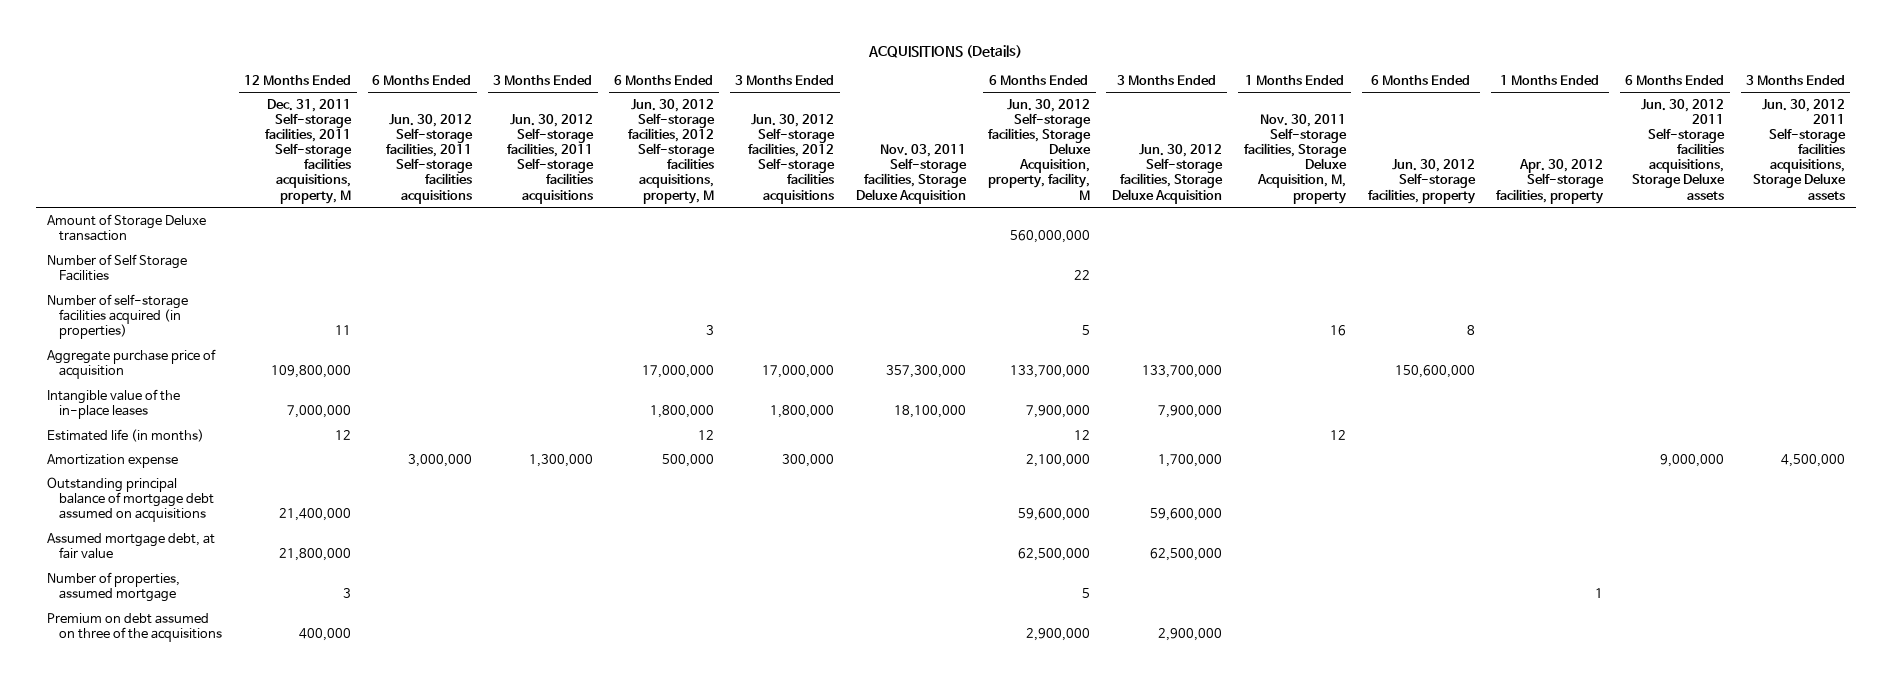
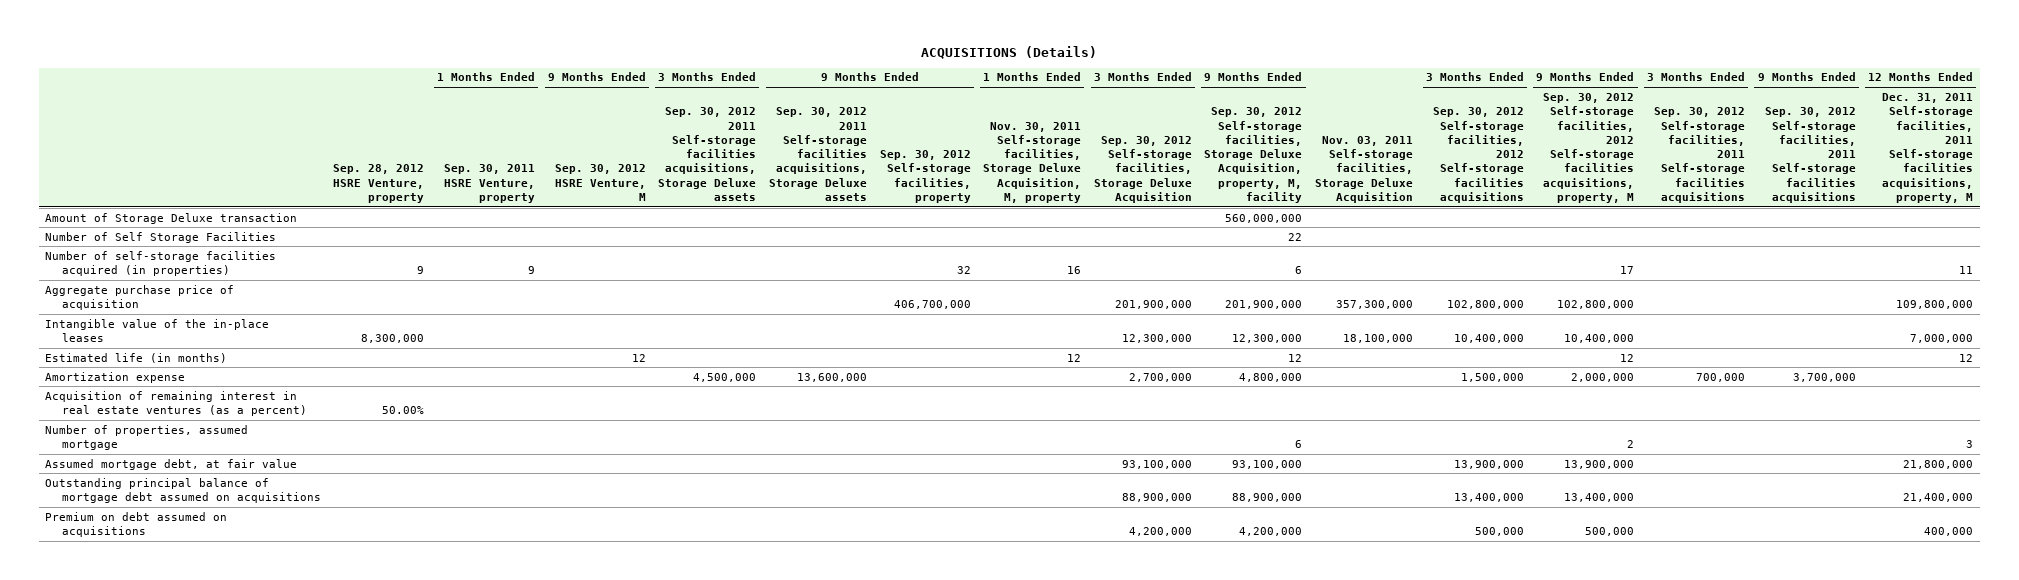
- | 12 Months Ended Dec. 31, 2011 Self-storage facilities, 2011 Self-storage facilities acquisitions, property, M | 6 Months Ended Jun. 30, 2012 Self-storage facilities, 2011 Self-storage facilities acquisitions | 3 Months Ended Jun. 30, 2012 Self-storage facilities, 2011 Self-storage facilities acquisitions | 6 Months Ended Jun. 30, 2012 Self-storage facilities, 2012 Self-storage facilities acquisitions, property, M | 3 Months Ended Jun. 30, 2012 Self-storage facilities, 2012 Self-storage facilities acquisitions | Nov. 03, 2011 Self-storage facilities, Storage Deluxe Acquisition | 6 Months Ended Jun. 30, 2012 Self-storage facilities, Storage Deluxe Acquisition, property, facility, M | 3 Months Ended Jun. 30, 2012 Self-storage facilities, Storage Deluxe Acquisition | 1 Months Ended Nov. 30, 2011 Self-storage facilities, Storage Deluxe Acquisition, M, property | 6 Months Ended Jun. 30, 2012 Self-storage facilities, property | 1 Months Ended Apr. 30, 2012 Self-storage facilities, property | 6 Months Ended Jun. 30, 2012 2011 Self-storage facilities acquisitions, Storage Deluxe assets | 3 Months Ended Jun. 30, 2012 2011 Self-storage facilities acquisitions, Storage Deluxe assets
+ | Sep. 28, 2012 HSRE Venture, property | 1 Months Ended Sep. 30, 2011 HSRE Venture, property | 9 Months Ended Sep. 30, 2012 HSRE Venture, M | 3 Months Ended Sep. 30, 2012 2011 Self-storage facilities acquisitions, Storage Deluxe assets | 9 Months Ended Sep. 30, 2012 2011 Self-storage facilities acquisitions, Storage Deluxe assets | 9 Months Ended Sep. 30, 2012 Self-storage facilities, property | 1 Months Ended Nov. 30, 2011 Self-storage facilities, Storage Deluxe Acquisition, M, property | 3 Months Ended Sep. 30, 2012 Self-storage facilities, Storage Deluxe Acquisition | 9 Months Ended Sep. 30, 2012 Self-storage facilities, Storage Deluxe Acquisition, property, M, facility | Nov. 03, 2011 Self-storage facilities, Storage Deluxe Acquisition | 3 Months Ended Sep. 30, 2012 Self-storage facilities, 2012 Self-storage facilities acquisitions | 9 Months Ended Sep. 30, 2012 Self-storage facilities, 2012 Self-storage facilities acquisitions, property, M | 3 Months Ended Sep. 30, 2012 Self-storage facilities, 2011 Self-storage facilities acquisitions | 9 Months Ended Sep. 30, 2012 Self-storage facilities, 2011 Self-storage facilities acquisitions | 12 Months Ended Dec. 31, 2011 Self-storage facilities, 2011 Self-storage facilities acquisitions, property, M
+ Acquisition of remaining interest in real estate ventures (as a percent) | 50.00% | | | | | | | | | | | | | |
- Premium on debt assumed on three of the acquisitions | 400,000 | | | | | | 2,900,000 | 2,900,000 | | | | |
moved down: Assumed mortgage debt, at fair value | | | | | | | | 93,100,000 | 93,100,000 | | 13,900,000 | 13,900,000 | | | 21,800,000
moved down: Outstanding principal balance of mortgage debt assumed on acquisitions | | | | | | | | 88,900,000 | 88,900,000 | | 13,400,000 | 13,400,000 | | | 21,400,000
+ Premium on debt assumed on acquisitions | | | | | | | | 4,200,000 | 4,200,000 | | 500,000 | 500,000 | | | 400,000

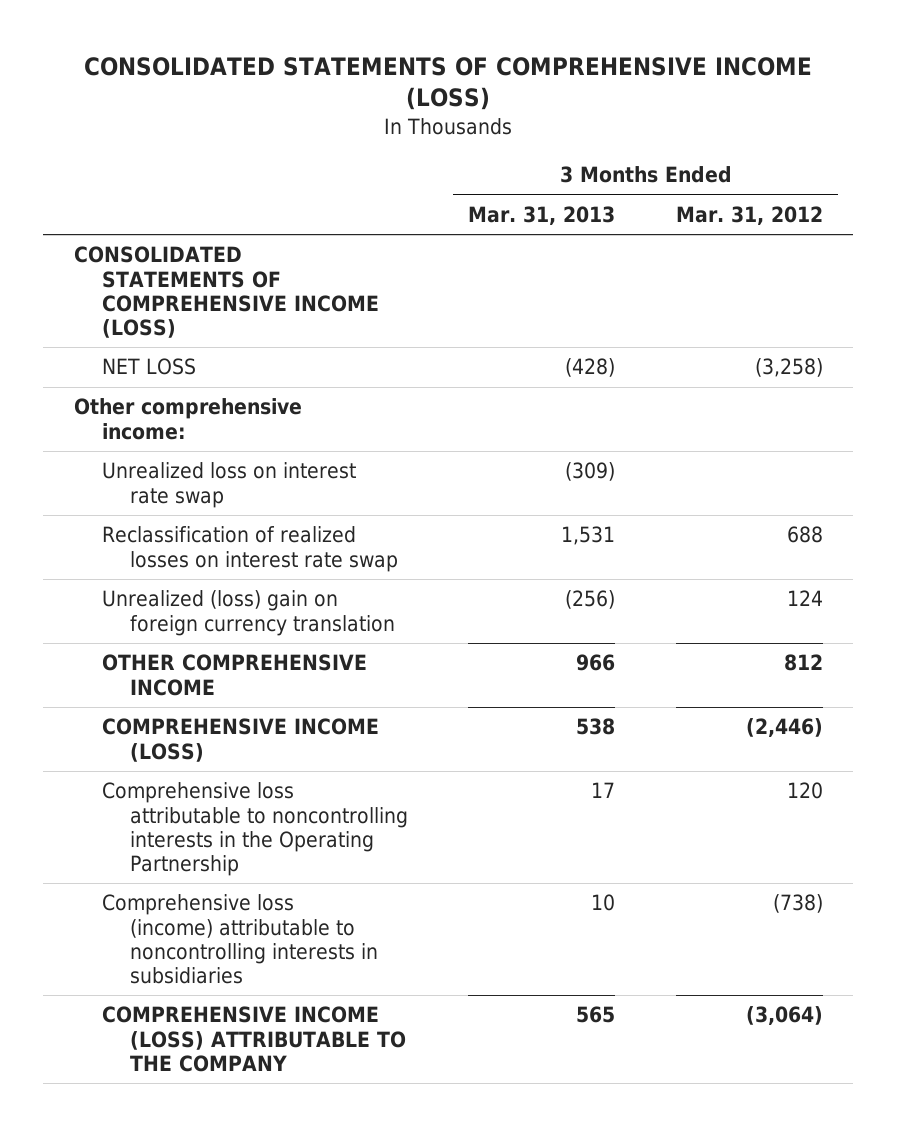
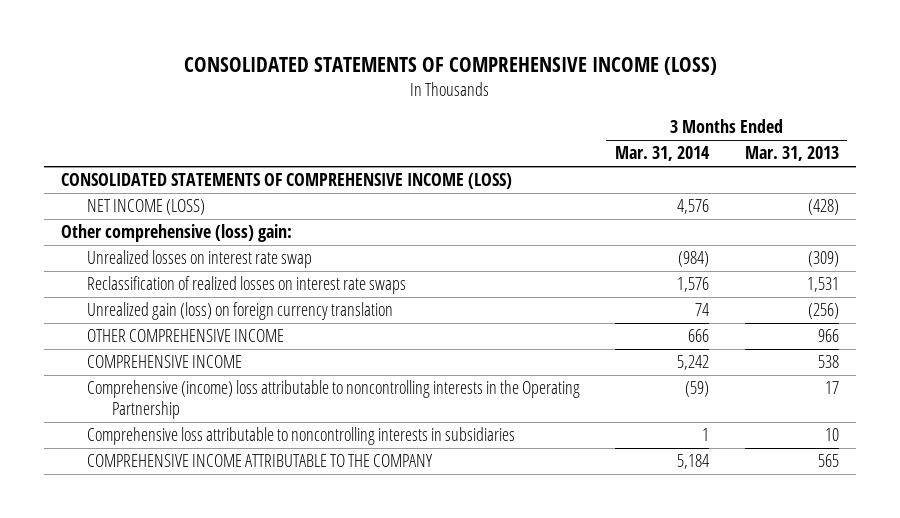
- | 3 Months Ended Mar. 31, 2013 | 3 Months Ended Mar. 31, 2012
+ | 3 Months Ended Mar. 31, 2014 | 3 Months Ended Mar. 31, 2013
- NET LOSS | (428) | (3,258)
- Other comprehensive income:
- Unrealized loss on interest rate swap | (309) |
- Reclassification of realized losses on interest rate swap | 1,531 | 688
- Unrealized (loss) gain on foreign currency translation | (256) | 124
+ NET INCOME (LOSS) | 4,576 | (428)
+ Other comprehensive (loss) gain:
+ Unrealized losses on interest rate swap | (984) | (309)
+ Reclassification of realized losses on interest rate swaps | 1,576 | 1,531
+ Unrealized gain (loss) on foreign currency translation | 74 | (256)
- COMPREHENSIVE INCOME (LOSS) | 538 | (2,446)
- Comprehensive loss attributable to noncontrolling interests in the Operating Partnership | 17 | 120
- Comprehensive loss (income) attributable to noncontrolling interests in subsidiaries | 10 | (738)
- COMPREHENSIVE INCOME (LOSS) ATTRIBUTABLE TO THE COMPANY | 565 | (3,064)
+ COMPREHENSIVE INCOME | 5,242 | 538
+ Comprehensive (income) loss attributable to noncontrolling interests in the Operating Partnership | (59) | 17
+ Comprehensive loss attributable to noncontrolling interests in subsidiaries | 1 | 10
+ COMPREHENSIVE INCOME ATTRIBUTABLE TO THE COMPANY | 5,184 | 565

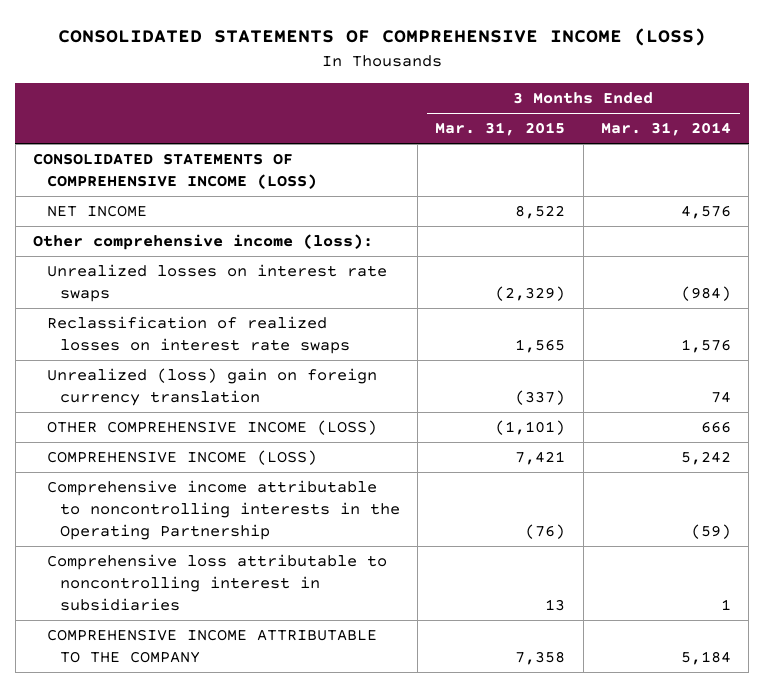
- | 3 Months Ended Mar. 31, 2014 | 3 Months Ended Mar. 31, 2013
+ | 3 Months Ended Mar. 31, 2015 | 3 Months Ended Mar. 31, 2014
- NET INCOME (LOSS) | 4,576 | (428)
- Other comprehensive (loss) gain:
- Unrealized losses on interest rate swap | (984) | (309)
+ NET INCOME | 8,522 | 4,576
+ Other comprehensive income (loss):
+ Unrealized losses on interest rate swaps | (2,329) | (984)
- Unrealized gain (loss) on foreign currency translation | 74 | (256)
- OTHER COMPREHENSIVE INCOME | 666 | 966
- COMPREHENSIVE INCOME | 5,242 | 538
- Comprehensive (income) loss attributable to noncontrolling interests in the Operating Partnership | (59) | 17
- Comprehensive loss attributable to noncontrolling interests in subsidiaries | 1 | 10
+ Unrealized (loss) gain on foreign currency translation | (337) | 74
+ OTHER COMPREHENSIVE INCOME (LOSS) | (1,101) | 666
+ COMPREHENSIVE INCOME (LOSS) | 7,421 | 5,242
+ Comprehensive income attributable to noncontrolling interests in the Operating Partnership | (76) | (59)
+ Comprehensive loss attributable to noncontrolling interest in subsidiaries | 13 | 1

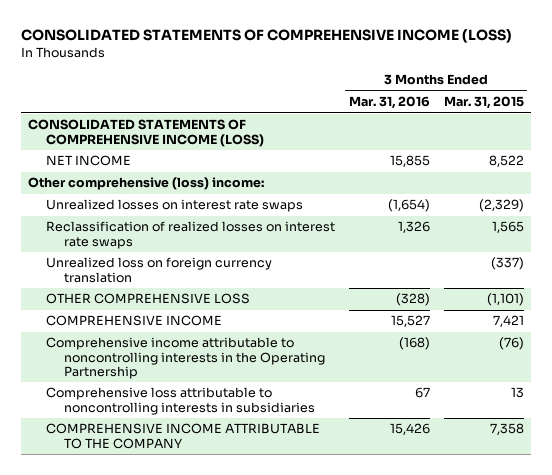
- | 3 Months Ended Mar. 31, 2015 | 3 Months Ended Mar. 31, 2014
+ | 3 Months Ended Mar. 31, 2016 | 3 Months Ended Mar. 31, 2015
- Other comprehensive income (loss):
+ Other comprehensive (loss) income:
- Unrealized (loss) gain on foreign currency translation | (337) | 74
- OTHER COMPREHENSIVE INCOME (LOSS) | (1,101) | 666
- COMPREHENSIVE INCOME (LOSS) | 7,421 | 5,242
+ Unrealized loss on foreign currency translation | | (337)
+ OTHER COMPREHENSIVE LOSS | (328) | (1,101)
+ COMPREHENSIVE INCOME | 15,527 | 7,421
- Comprehensive loss attributable to noncontrolling interest in subsidiaries | 13 | 1
+ Comprehensive loss attributable to noncontrolling interests in subsidiaries | 67 | 13

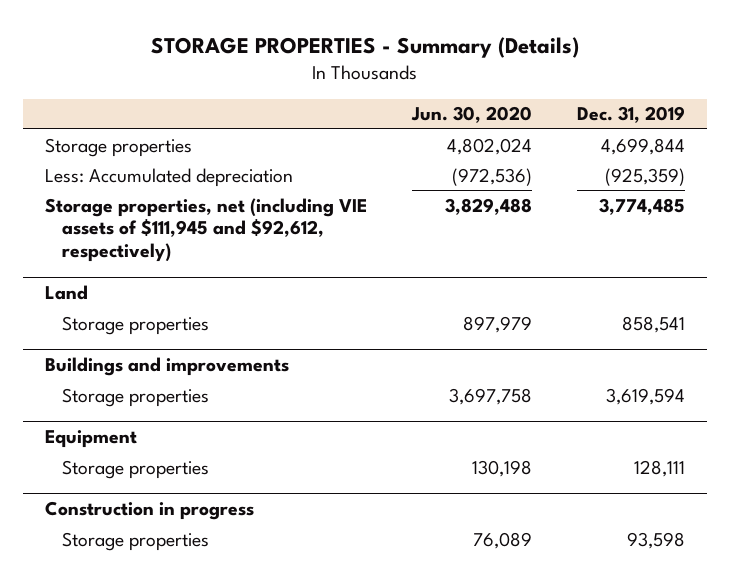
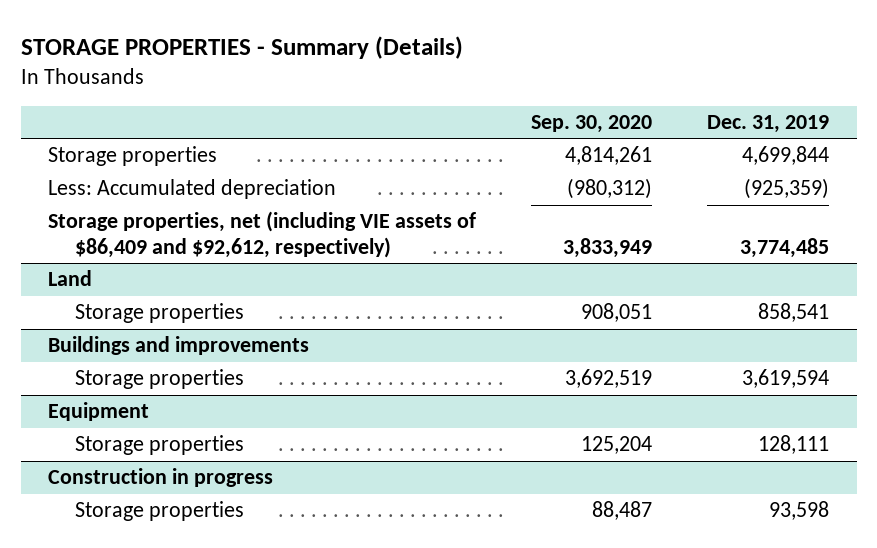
- | Jun. 30, 2020 | Dec. 31, 2019
+ | Sep. 30, 2020 | Dec. 31, 2019
- Storage properties, net (including VIE assets of $111,945 and $92,612, respectively) | 3,829,488 | 3,774,485
+ Storage properties, net (including VIE assets of $86,409 and $92,612, respectively) | 3,833,949 | 3,774,485

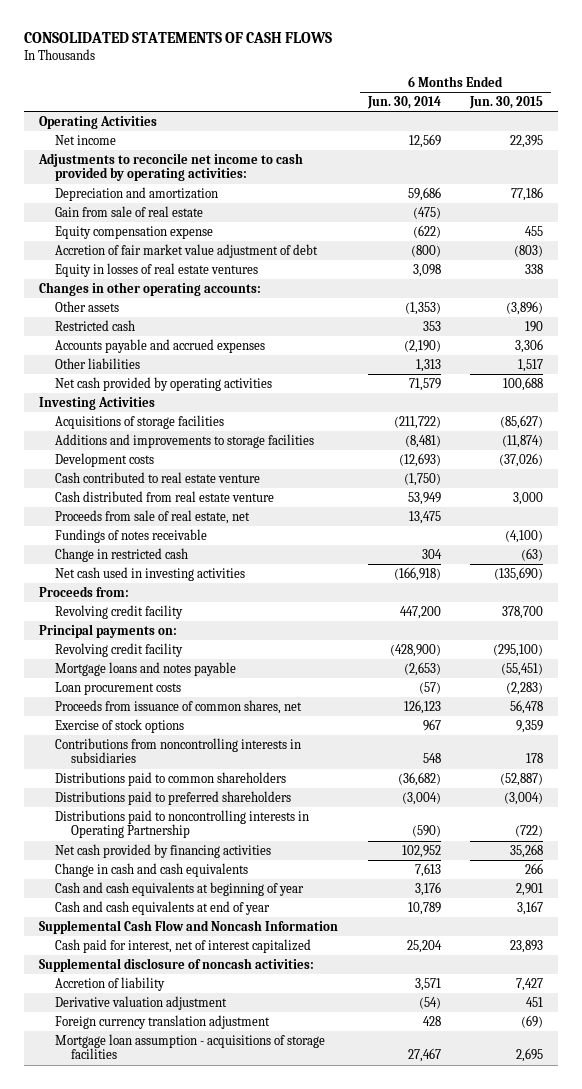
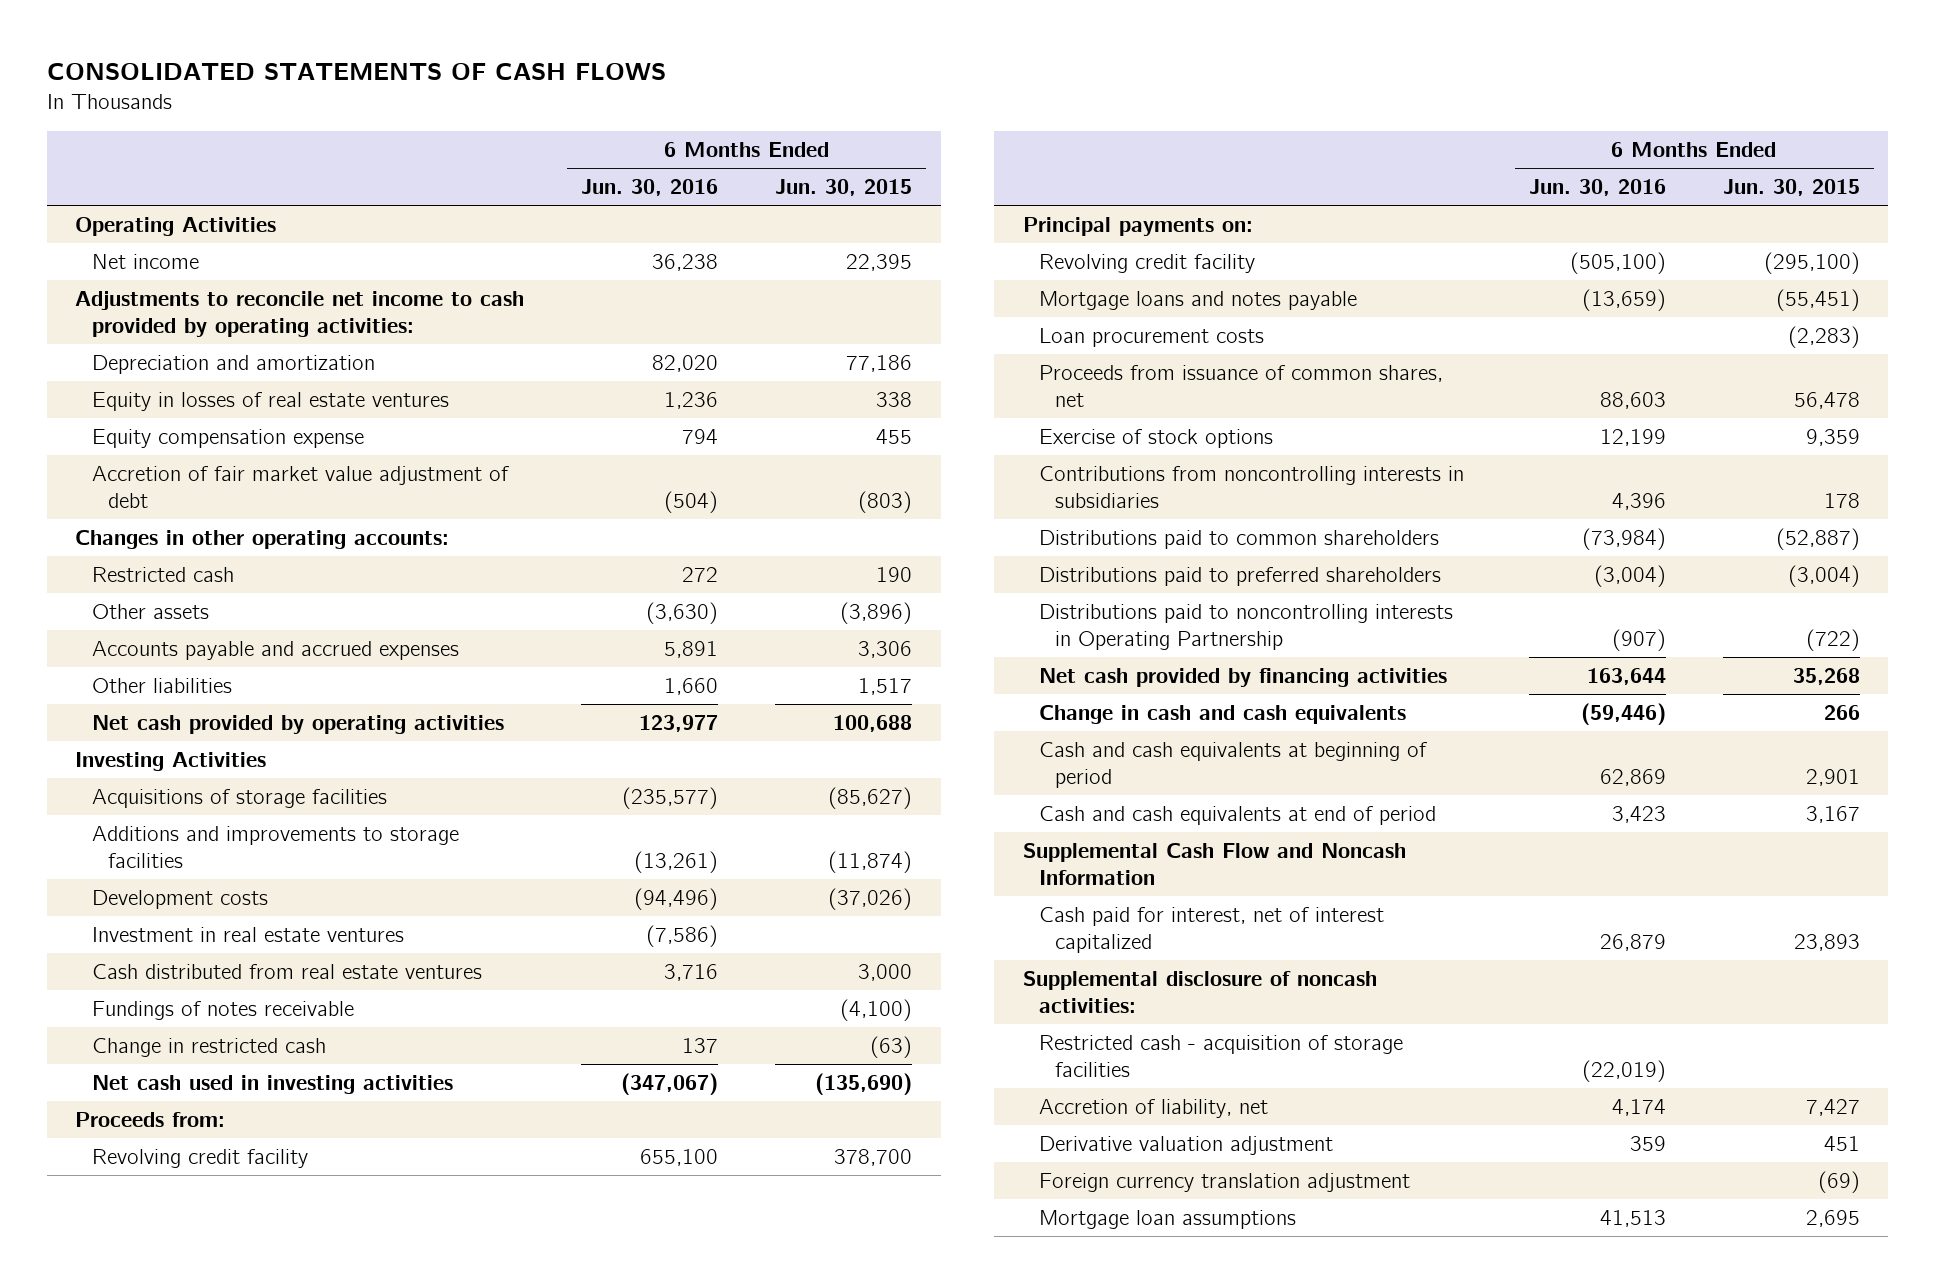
- | 6 Months Ended Jun. 30, 2014 | 6 Months Ended Jun. 30, 2015
+ | 6 Months Ended Jun. 30, 2016 | 6 Months Ended Jun. 30, 2015
- Gain from sale of real estate | (475) |
moved up: Equity in losses of real estate ventures | 1,236 | 338
moved down: Other assets | (3,630) | (3,896)
- Cash contributed to real estate venture | (1,750) |
- Cash distributed from real estate venture | 53,949 | 3,000
- Proceeds from sale of real estate, net | 13,475 |
+ Investment in real estate ventures | (7,586) |
+ Cash distributed from real estate ventures | 3,716 | 3,000
- Cash and cash equivalents at beginning of year | 3,176 | 2,901
- Cash and cash equivalents at end of year | 10,789 | 3,167
+ Cash and cash equivalents at beginning of period | 62,869 | 2,901
+ Cash and cash equivalents at end of period | 3,423 | 3,167
- Accretion of liability | 3,571 | 7,427
+ Restricted cash - acquisition of storage facilities | (22,019) |
+ Accretion of liability, net | 4,174 | 7,427
- Mortgage loan assumption - acquisitions of storage facilities | 27,467 | 2,695
+ Mortgage loan assumptions | 41,513 | 2,695

